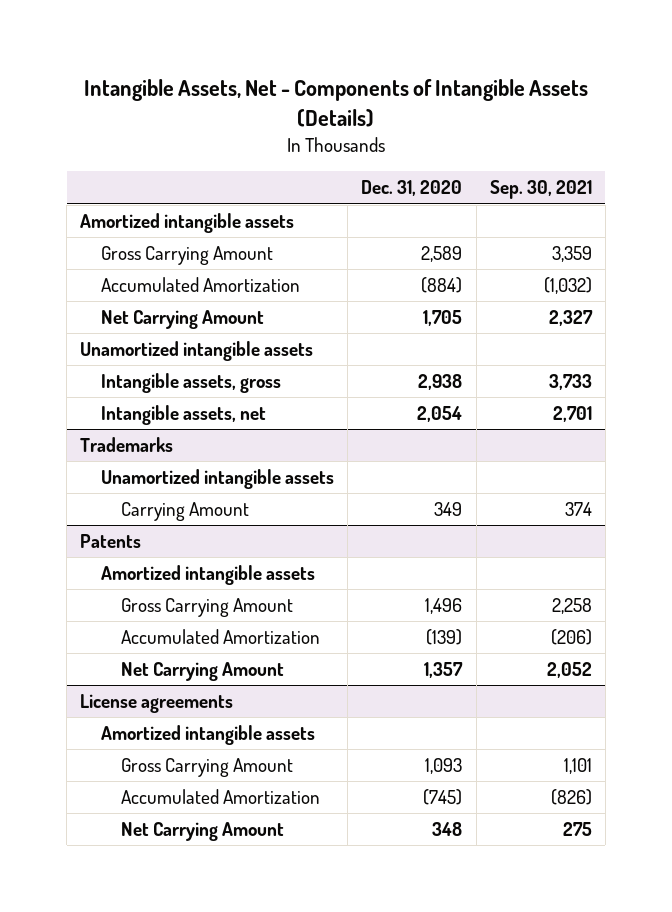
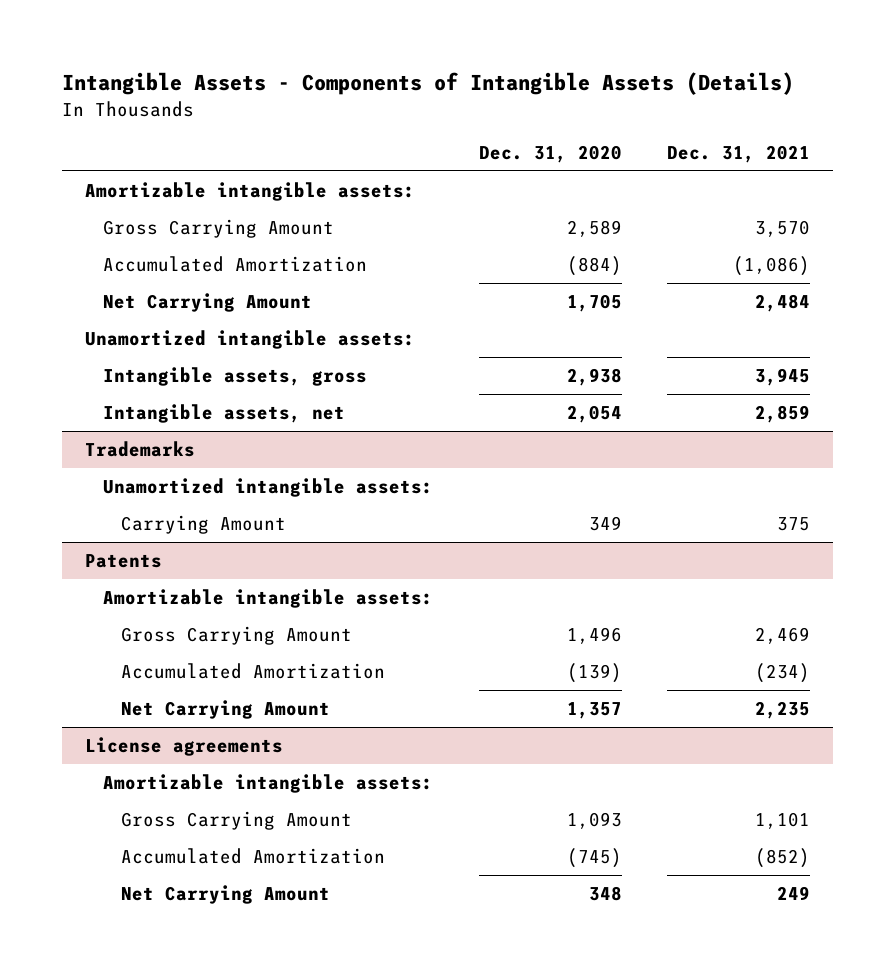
- Intangible Assets, Net - Components of Intangible Assets (Details)
+ Intangible Assets - Components of Intangible Assets (Details)
- | Dec. 31, 2020 | Sep. 30, 2021
+ | Dec. 31, 2020 | Dec. 31, 2021
- Amortized intangible assets
+ Amortizable intangible assets:
- Unamortized intangible assets
+ Unamortized intangible assets:
@ Trademarks
- Unamortized intangible assets
+ Unamortized intangible assets:
@ Patents
- Amortized intangible assets
+ Amortizable intangible assets:
@ License agreements
- Amortized intangible assets
+ Amortizable intangible assets:

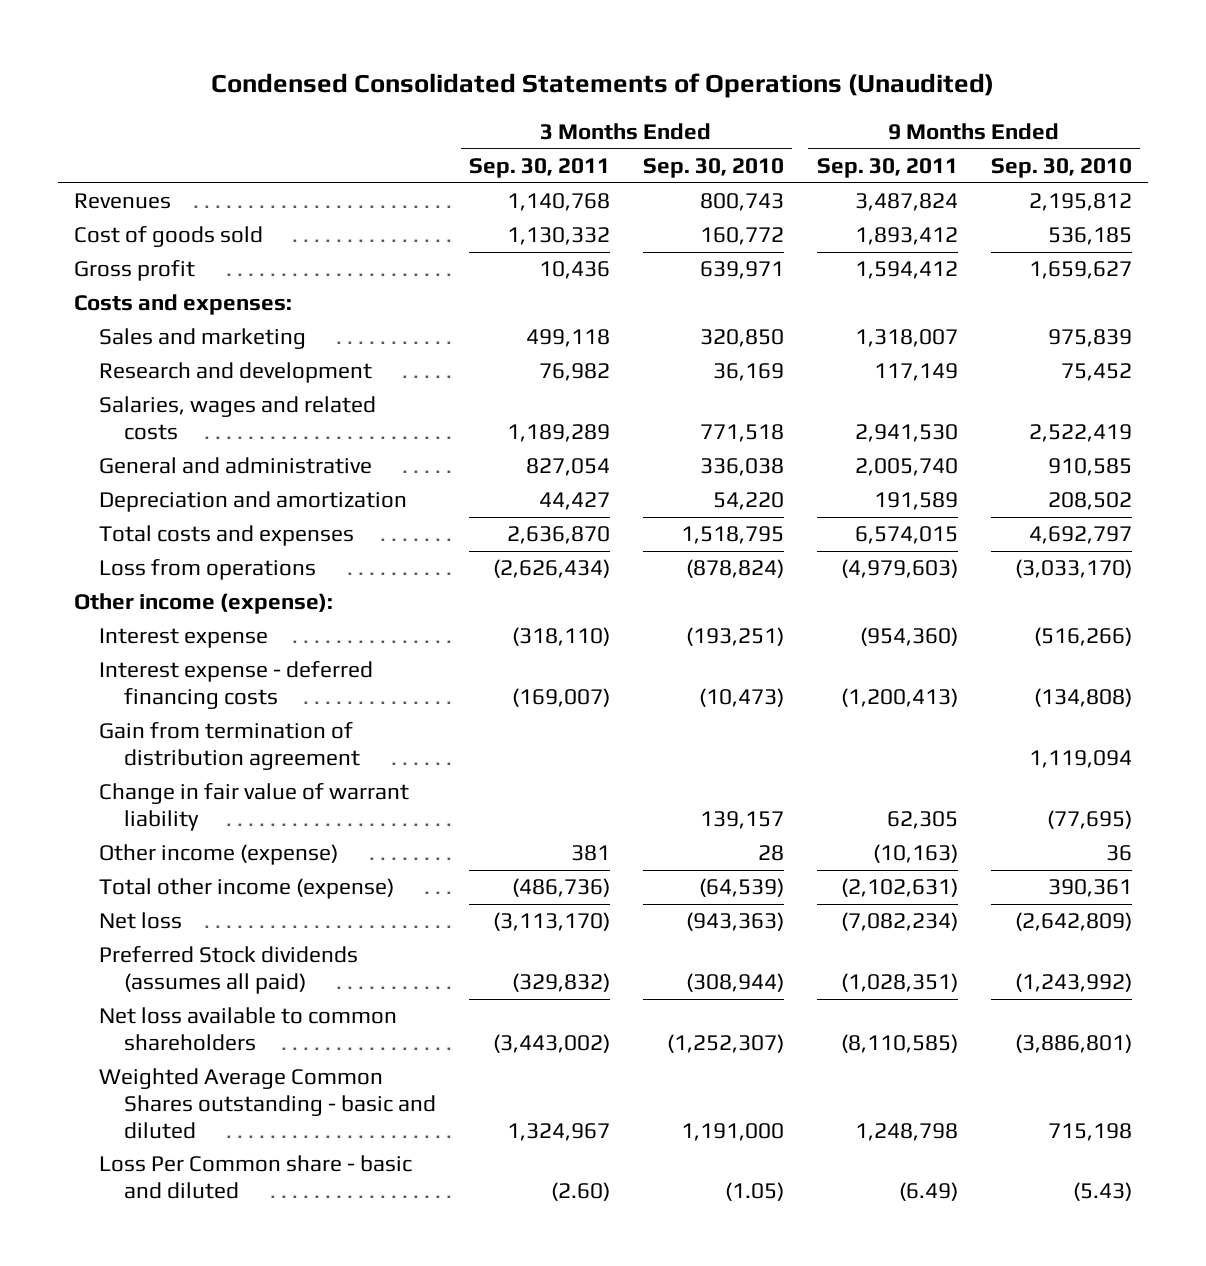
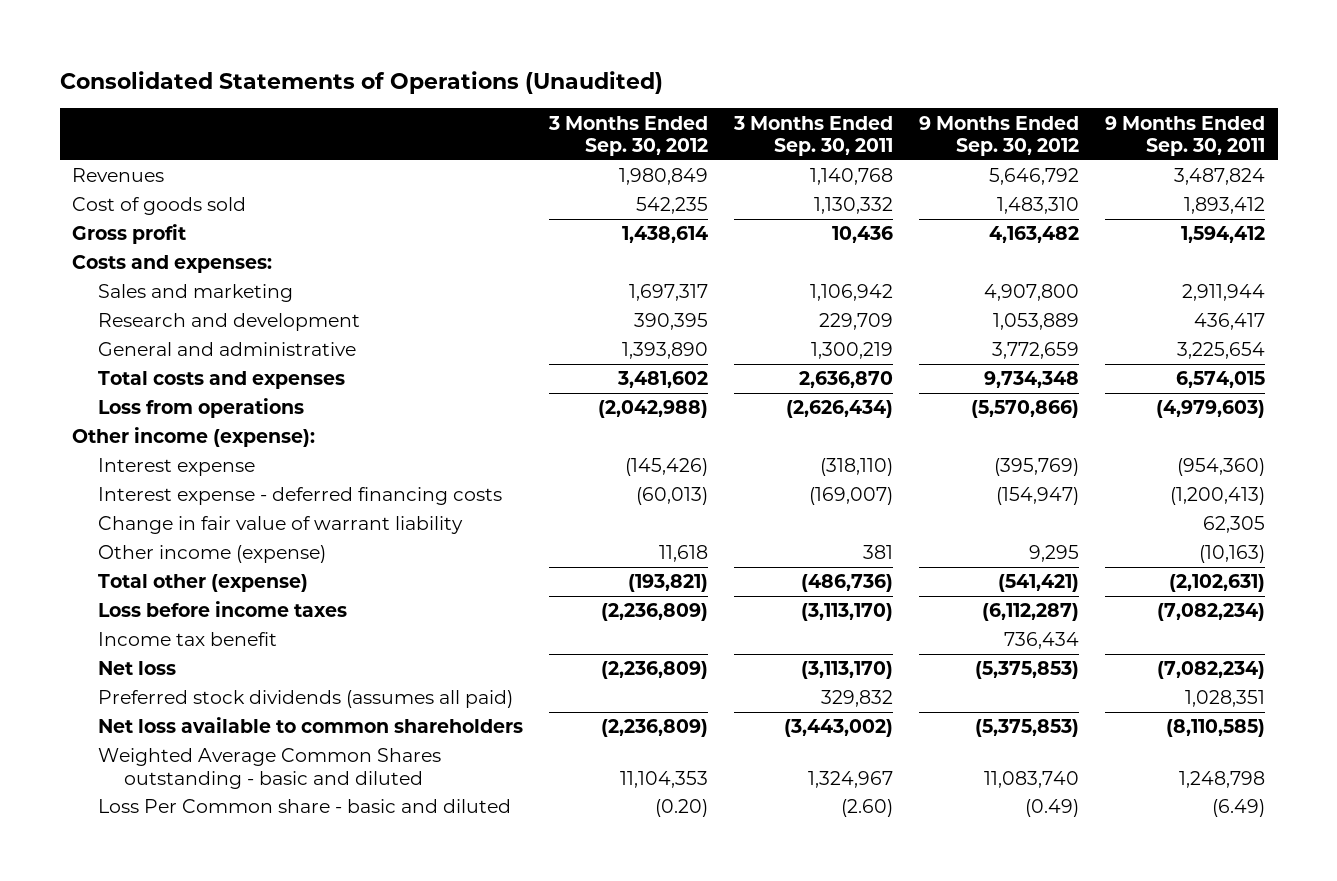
- Condensed Consolidated Statements of Operations (Unaudited)
+ Consolidated Statements of Operations (Unaudited)
- | 3 Months Ended Sep. 30, 2011 | 3 Months Ended Sep. 30, 2010 | 9 Months Ended Sep. 30, 2011 | 9 Months Ended Sep. 30, 2010
+ | 3 Months Ended Sep. 30, 2012 | 3 Months Ended Sep. 30, 2011 | 9 Months Ended Sep. 30, 2012 | 9 Months Ended Sep. 30, 2011
- Sales and marketing | 499,118 | 320,850 | 1,318,007 | 975,839
- Research and development | 76,982 | 36,169 | 117,149 | 75,452
- Salaries, wages and related costs | 1,189,289 | 771,518 | 2,941,530 | 2,522,419
- General and administrative | 827,054 | 336,038 | 2,005,740 | 910,585
- Depreciation and amortization | 44,427 | 54,220 | 191,589 | 208,502
+ Sales and marketing | 1,697,317 | 1,106,942 | 4,907,800 | 2,911,944
+ Research and development | 390,395 | 229,709 | 1,053,889 | 436,417
+ General and administrative | 1,393,890 | 1,300,219 | 3,772,659 | 3,225,654
- Gain from termination of distribution agreement | | | | 1,119,094
- Total other income (expense) | (486,736) | (64,539) | (2,102,631) | 390,361
+ Total other (expense) | (193,821) | (486,736) | (541,421) | (2,102,631)
+ Loss before income taxes | (2,236,809) | (3,113,170) | (6,112,287) | (7,082,234)
+ Income tax benefit | | | 736,434 |
- Preferred Stock dividends (assumes all paid) | (329,832) | (308,944) | (1,028,351) | (1,243,992)
+ Preferred stock dividends (assumes all paid) | | 329,832 | | 1,028,351

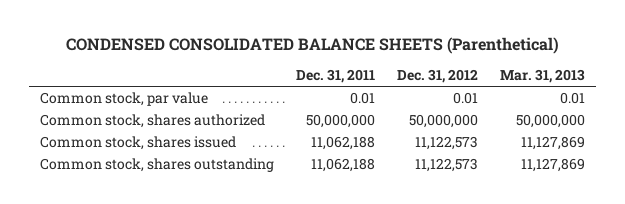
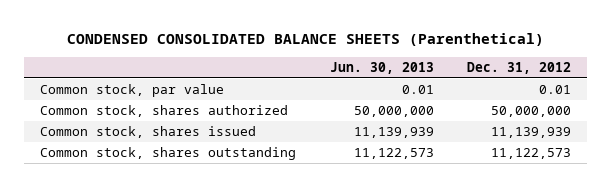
- | Dec. 31, 2011 | Dec. 31, 2012 | Mar. 31, 2013
+ | Jun. 30, 2013 | Dec. 31, 2012
- Common stock, shares issued | 11,062,188 | 11,122,573 | 11,127,869
+ Common stock, shares issued | 11,139,939 | 11,139,939

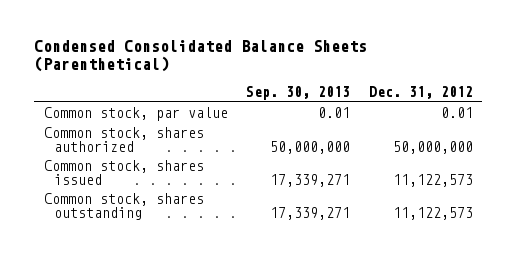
- CONDENSED CONSOLIDATED BALANCE SHEETS (Parenthetical)
+ Condensed Consolidated Balance Sheets (Parenthetical)
- | Jun. 30, 2013 | Dec. 31, 2012
+ | Sep. 30, 2013 | Dec. 31, 2012
- Common stock, shares issued | 11,139,939 | 11,139,939
+ Common stock, shares issued | 17,339,271 | 11,122,573

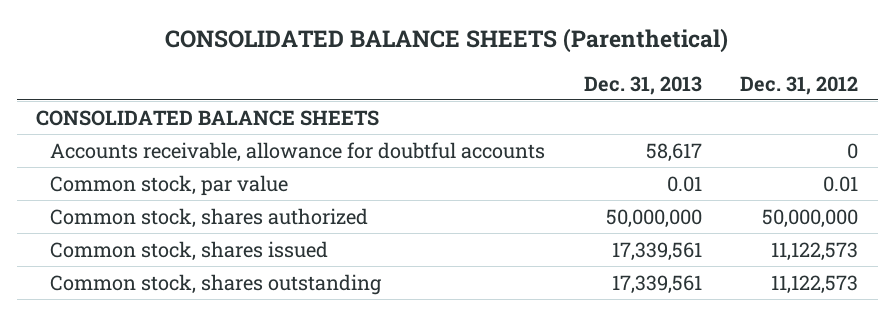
- Condensed Consolidated Balance Sheets (Parenthetical)
+ CONSOLIDATED BALANCE SHEETS (Parenthetical)
- | Sep. 30, 2013 | Dec. 31, 2012
+ | Dec. 31, 2013 | Dec. 31, 2012
+ CONSOLIDATED BALANCE SHEETS
+ Accounts receivable, allowance for doubtful accounts | 58,617 | 0

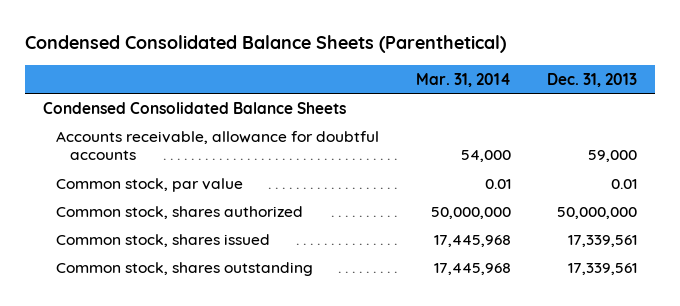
- CONSOLIDATED BALANCE SHEETS (Parenthetical)
+ Condensed Consolidated Balance Sheets (Parenthetical)
- | Dec. 31, 2013 | Dec. 31, 2012
+ | Mar. 31, 2014 | Dec. 31, 2013
- CONSOLIDATED BALANCE SHEETS
- Accounts receivable, allowance for doubtful accounts | 58,617 | 0
+ Condensed Consolidated Balance Sheets
+ Accounts receivable, allowance for doubtful accounts | 54,000 | 59,000

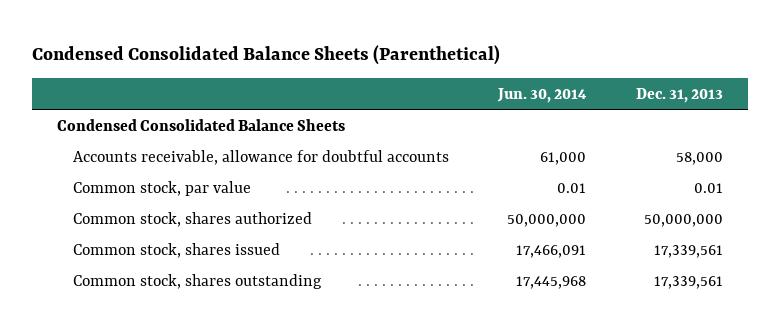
- | Mar. 31, 2014 | Dec. 31, 2013
+ | Jun. 30, 2014 | Dec. 31, 2013
- Accounts receivable, allowance for doubtful accounts | 54,000 | 59,000
+ Accounts receivable, allowance for doubtful accounts | 61,000 | 58,000

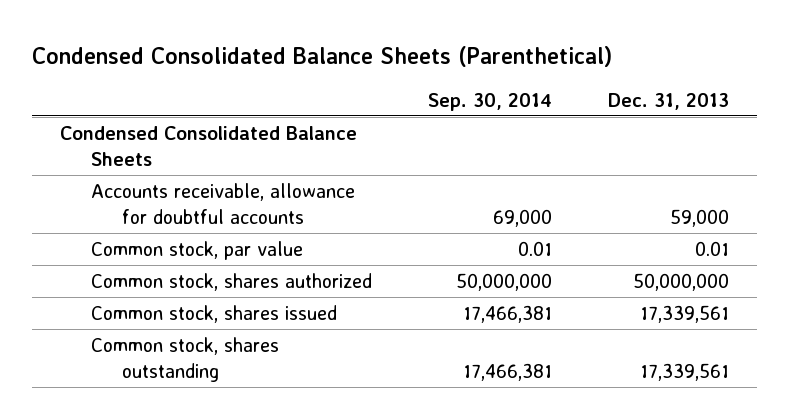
- | Jun. 30, 2014 | Dec. 31, 2013
+ | Sep. 30, 2014 | Dec. 31, 2013
- Accounts receivable, allowance for doubtful accounts | 61,000 | 58,000
+ Accounts receivable, allowance for doubtful accounts | 69,000 | 59,000

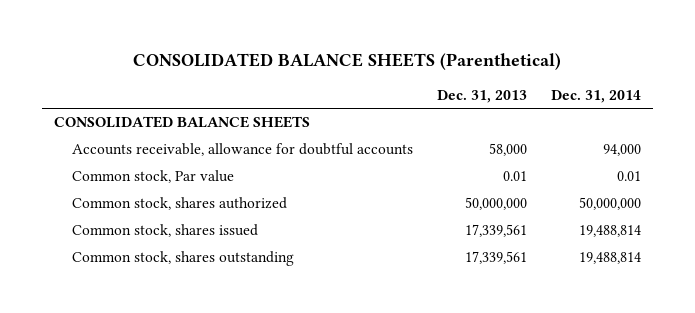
- Condensed Consolidated Balance Sheets (Parenthetical)
+ CONSOLIDATED BALANCE SHEETS (Parenthetical)
- | Sep. 30, 2014 | Dec. 31, 2013
+ | Dec. 31, 2013 | Dec. 31, 2014
- Condensed Consolidated Balance Sheets
- Accounts receivable, allowance for doubtful accounts | 69,000 | 59,000
- Common stock, par value | 0.01 | 0.01
+ CONSOLIDATED BALANCE SHEETS
+ Accounts receivable, allowance for doubtful accounts | 58,000 | 94,000
+ Common stock, Par value | 0.01 | 0.01

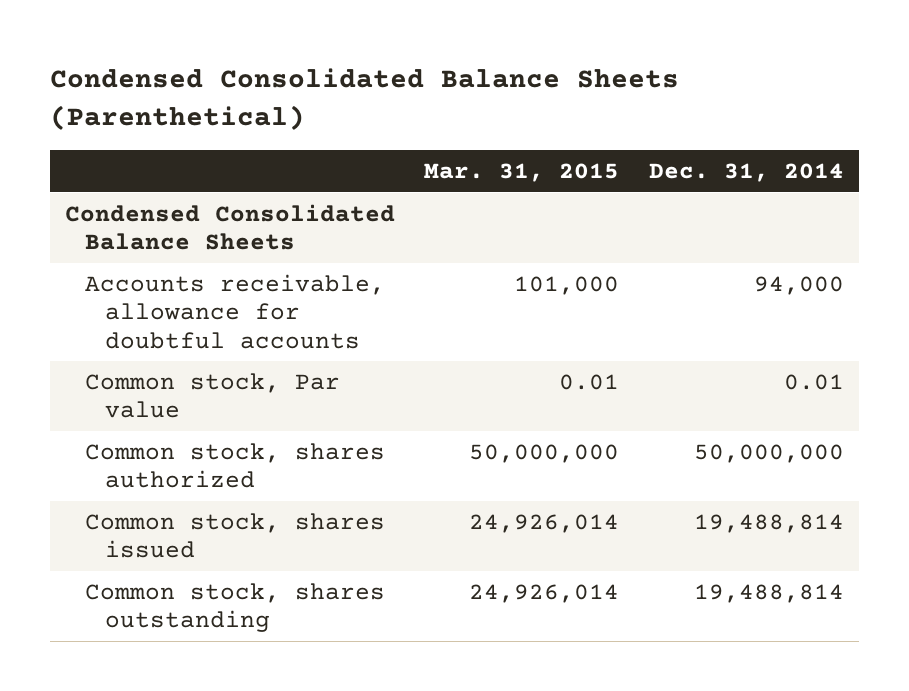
- CONSOLIDATED BALANCE SHEETS (Parenthetical)
+ Condensed Consolidated Balance Sheets (Parenthetical)
- | Dec. 31, 2013 | Dec. 31, 2014
+ | Mar. 31, 2015 | Dec. 31, 2014
- CONSOLIDATED BALANCE SHEETS
+ Condensed Consolidated Balance Sheets

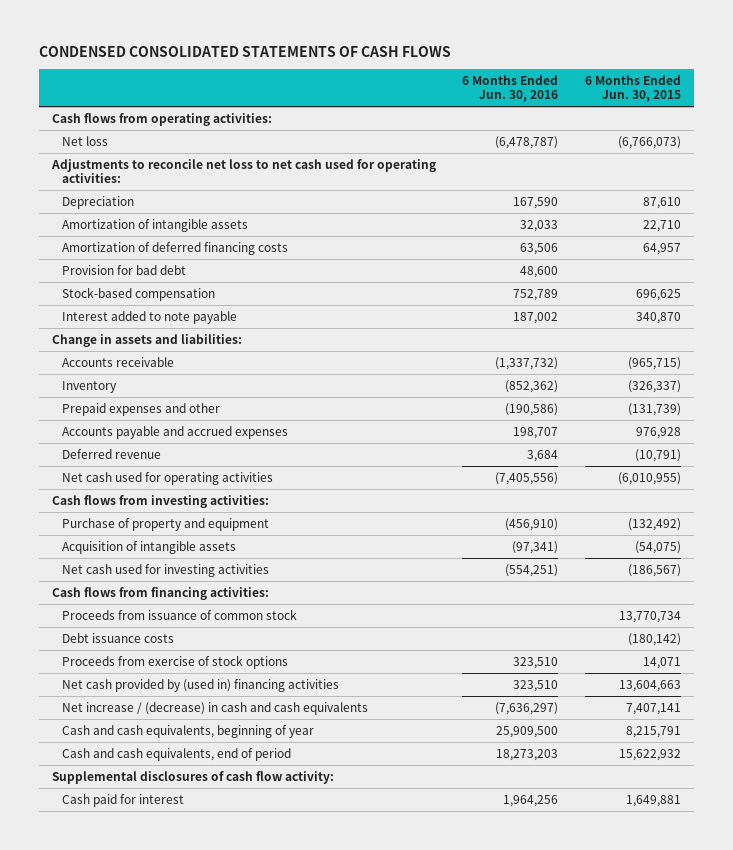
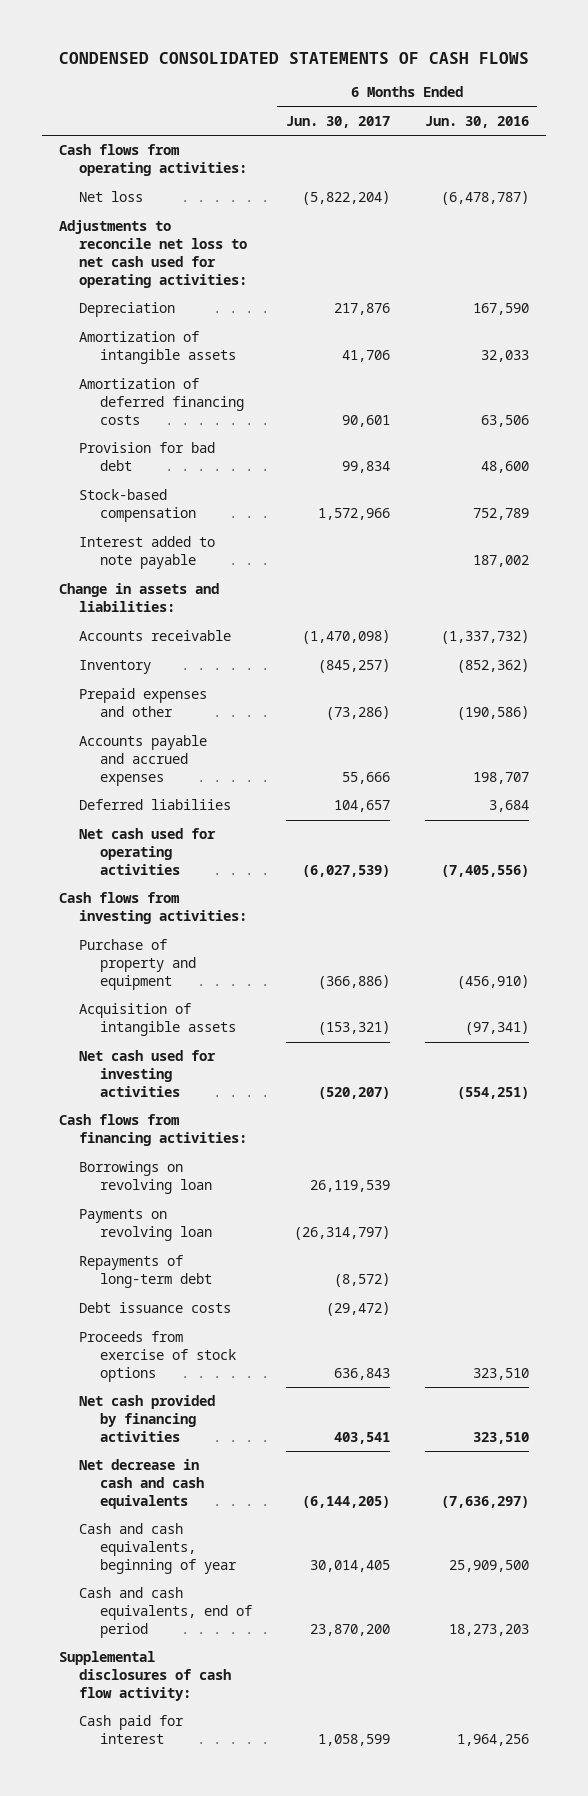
- | 6 Months Ended Jun. 30, 2016 | 6 Months Ended Jun. 30, 2015
+ | 6 Months Ended Jun. 30, 2017 | 6 Months Ended Jun. 30, 2016
- Deferred revenue | 3,684 | (10,791)
+ Deferred liabiliies | 104,657 | 3,684
- Proceeds from issuance of common stock | | 13,770,734
+ Borrowings on revolving loan | 26,119,539 |
+ Payments on revolving loan | (26,314,797) |
+ Repayments of long-term debt | (8,572) |
- Net cash provided by (used in) financing activities | 323,510 | 13,604,663
- Net increase / (decrease) in cash and cash equivalents | (7,636,297) | 7,407,141
+ Net cash provided by financing activities | 403,541 | 323,510
+ Net decrease in cash and cash equivalents | (6,144,205) | (7,636,297)

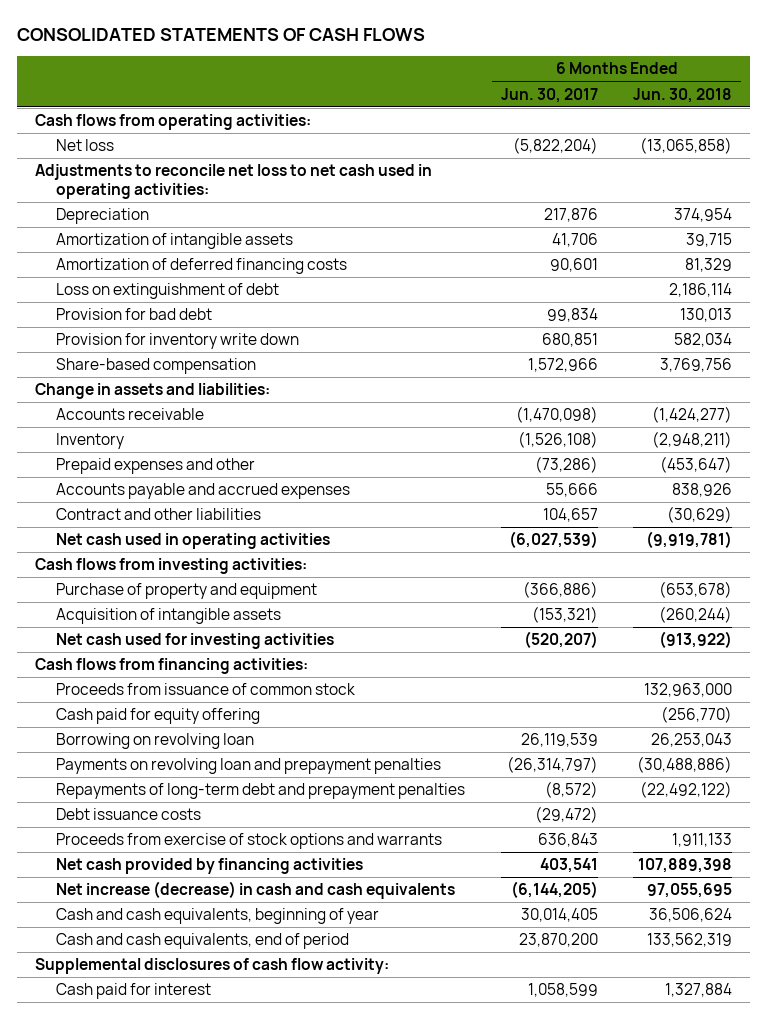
- CONDENSED CONSOLIDATED STATEMENTS OF CASH FLOWS
+ CONSOLIDATED STATEMENTS OF CASH FLOWS
- | 6 Months Ended Jun. 30, 2017 | 6 Months Ended Jun. 30, 2016
+ | 6 Months Ended Jun. 30, 2017 | 6 Months Ended Jun. 30, 2018
- Adjustments to reconcile net loss to net cash used for operating activities:
+ Adjustments to reconcile net loss to net cash used in operating activities:
+ Loss on extinguishment of debt | | 2,186,114
- Stock-based compensation | 1,572,966 | 752,789
- Interest added to note payable | | 187,002
+ Provision for inventory write down | 680,851 | 582,034
+ Share-based compensation | 1,572,966 | 3,769,756
- Inventory | (845,257) | (852,362)
+ Inventory | (1,526,108) | (2,948,211)
- Deferred liabiliies | 104,657 | 3,684
- Net cash used for operating activities | (6,027,539) | (7,405,556)
+ Contract and other liabilities | 104,657 | (30,629)
+ Net cash used in operating activities | (6,027,539) | (9,919,781)
- Borrowings on revolving loan | 26,119,539 |
- Payments on revolving loan | (26,314,797) |
- Repayments of long-term debt | (8,572) |
+ Proceeds from issuance of common stock | | 132,963,000
+ Cash paid for equity offering | | (256,770)
+ Borrowing on revolving loan | 26,119,539 | 26,253,043
+ Payments on revolving loan and prepayment penalties | (26,314,797) | (30,488,886)
+ Repayments of long-term debt and prepayment penalties | (8,572) | (22,492,122)
- Proceeds from exercise of stock options | 636,843 | 323,510
+ Proceeds from exercise of stock options and warrants | 636,843 | 1,911,133
- Net decrease in cash and cash equivalents | (6,144,205) | (7,636,297)
+ Net increase (decrease) in cash and cash equivalents | (6,144,205) | 97,055,695

